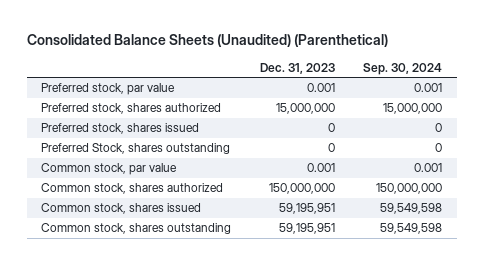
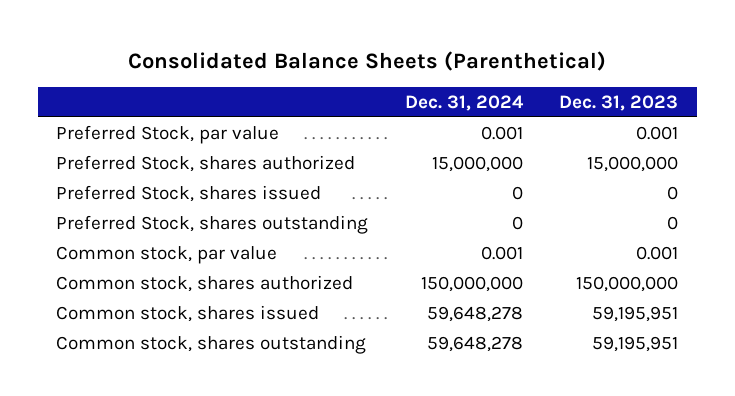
- Consolidated Balance Sheets (Unaudited) (Parenthetical)
+ Consolidated Balance Sheets (Parenthetical)
- | Dec. 31, 2023 | Sep. 30, 2024
+ | Dec. 31, 2024 | Dec. 31, 2023
- Preferred stock, par value | 0.001 | 0.001
- Preferred stock, shares authorized | 15,000,000 | 15,000,000
- Preferred stock, shares issued | 0 | 0
+ Preferred Stock, par value | 0.001 | 0.001
+ Preferred Stock, shares authorized | 15,000,000 | 15,000,000
+ Preferred Stock, shares issued | 0 | 0

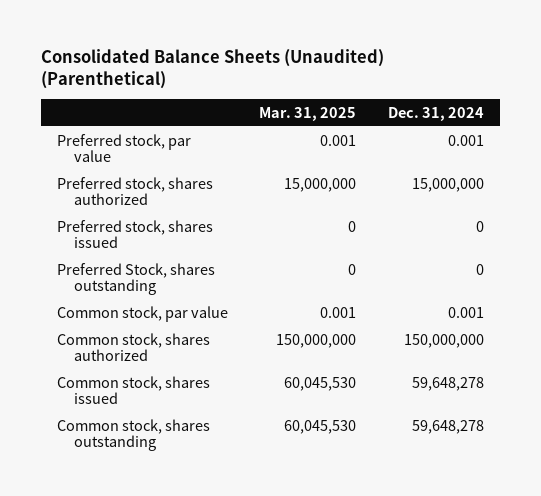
- Consolidated Balance Sheets (Parenthetical)
+ Consolidated Balance Sheets (Unaudited) (Parenthetical)
- | Dec. 31, 2024 | Dec. 31, 2023
+ | Mar. 31, 2025 | Dec. 31, 2024
- Preferred Stock, par value | 0.001 | 0.001
- Preferred Stock, shares authorized | 15,000,000 | 15,000,000
- Preferred Stock, shares issued | 0 | 0
+ Preferred stock, par value | 0.001 | 0.001
+ Preferred stock, shares authorized | 15,000,000 | 15,000,000
+ Preferred stock, shares issued | 0 | 0

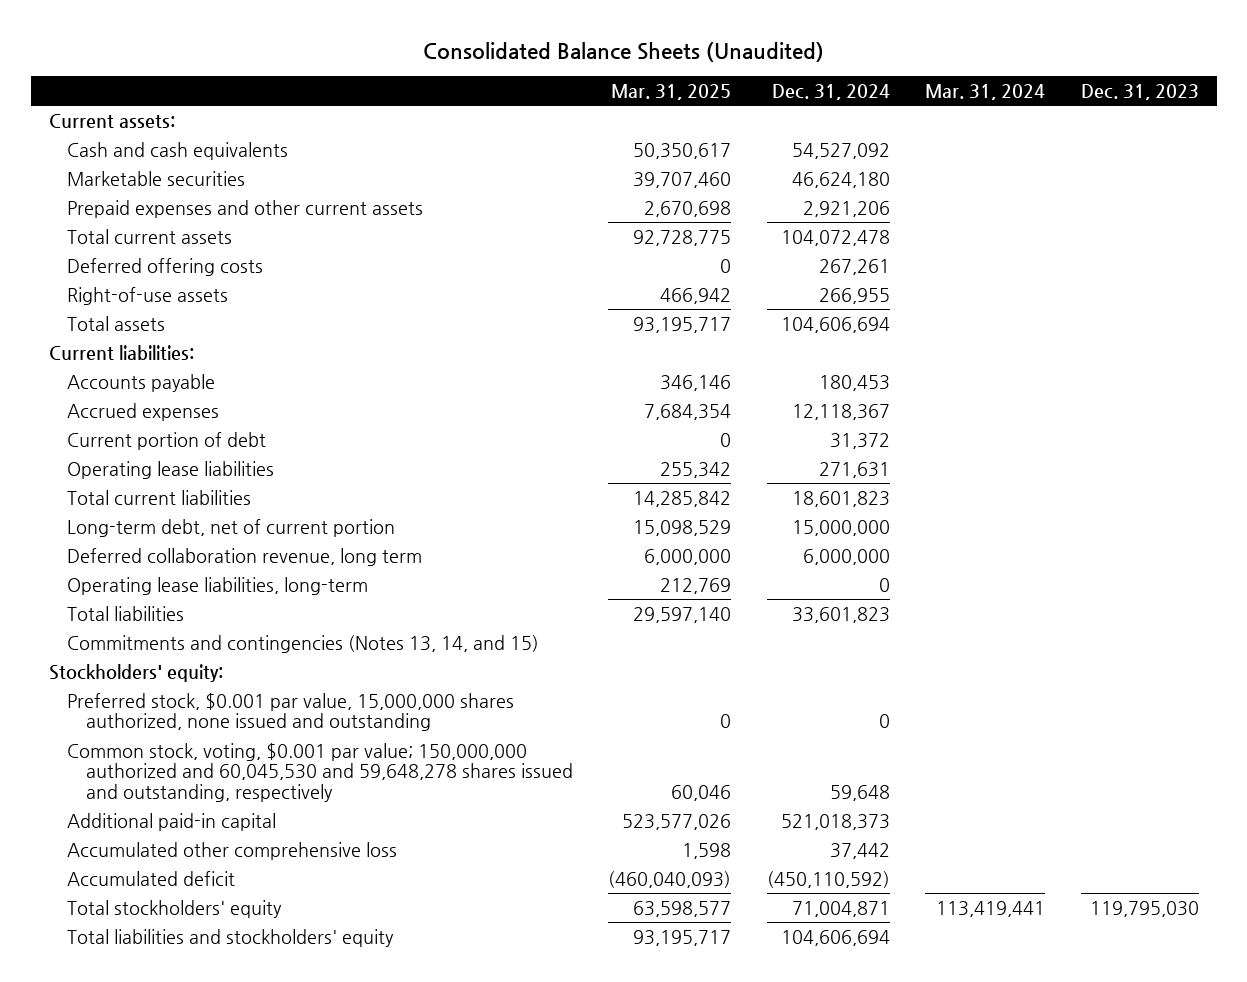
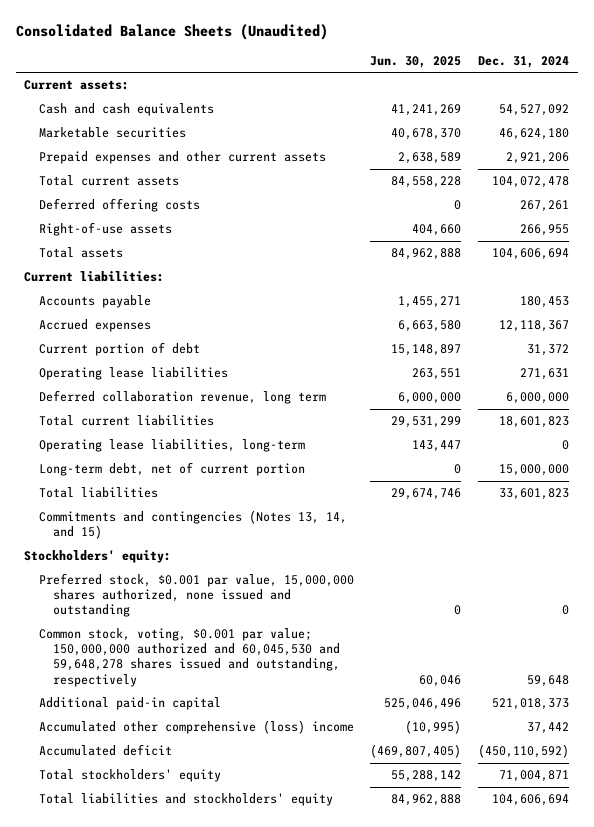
- | Mar. 31, 2025 | Dec. 31, 2024 | Mar. 31, 2024 | Dec. 31, 2023
+ | Jun. 30, 2025 | Dec. 31, 2024
moved down: Total current liabilities | 29,531,299 | 18,601,823
moved down: Long-term debt, net of current portion | 0 | 15,000,000
- Accumulated other comprehensive loss | 1,598 | 37,442 | |
+ Accumulated other comprehensive (loss) income | (10,995) | 37,442

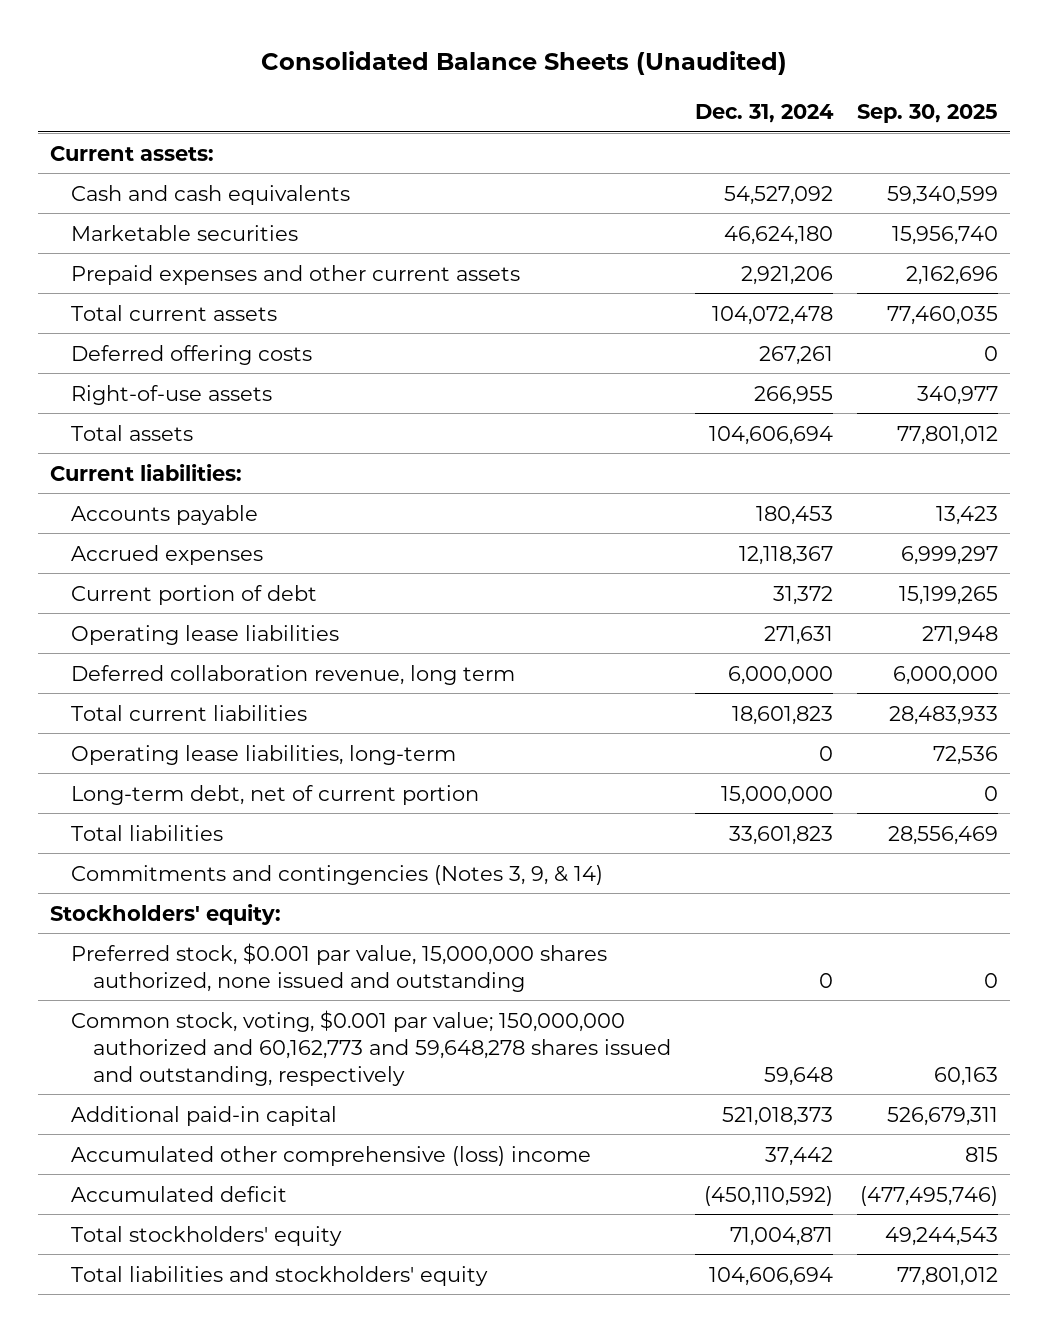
- | Jun. 30, 2025 | Dec. 31, 2024
+ | Dec. 31, 2024 | Sep. 30, 2025
- Commitments and contingencies (Notes 13, 14, and 15)
+ Commitments and contingencies (Notes 3, 9, & 14)
- Common stock, voting, $0.001 par value; 150,000,000 authorized and 60,045,530 and 59,648,278 shares issued and outstanding, respectively | 60,046 | 59,648
+ Common stock, voting, $0.001 par value; 150,000,000 authorized and 60,162,773 and 59,648,278 shares issued and outstanding, respectively | 59,648 | 60,163

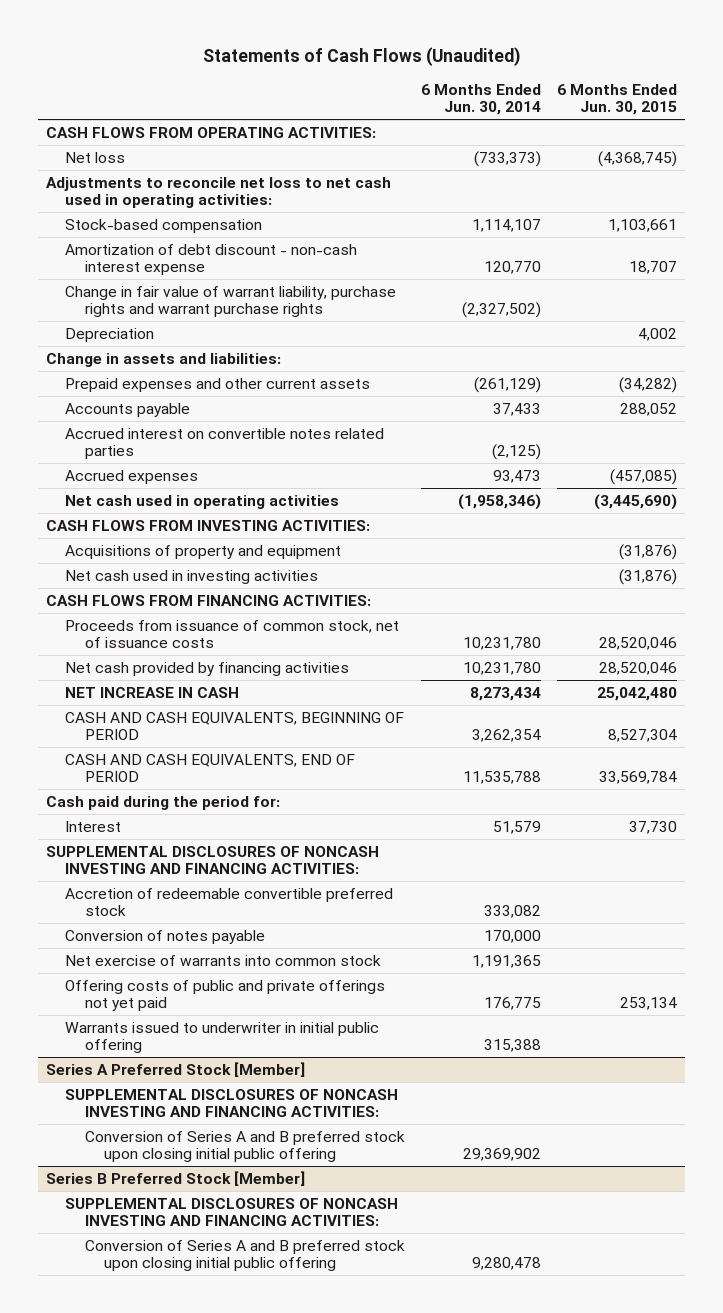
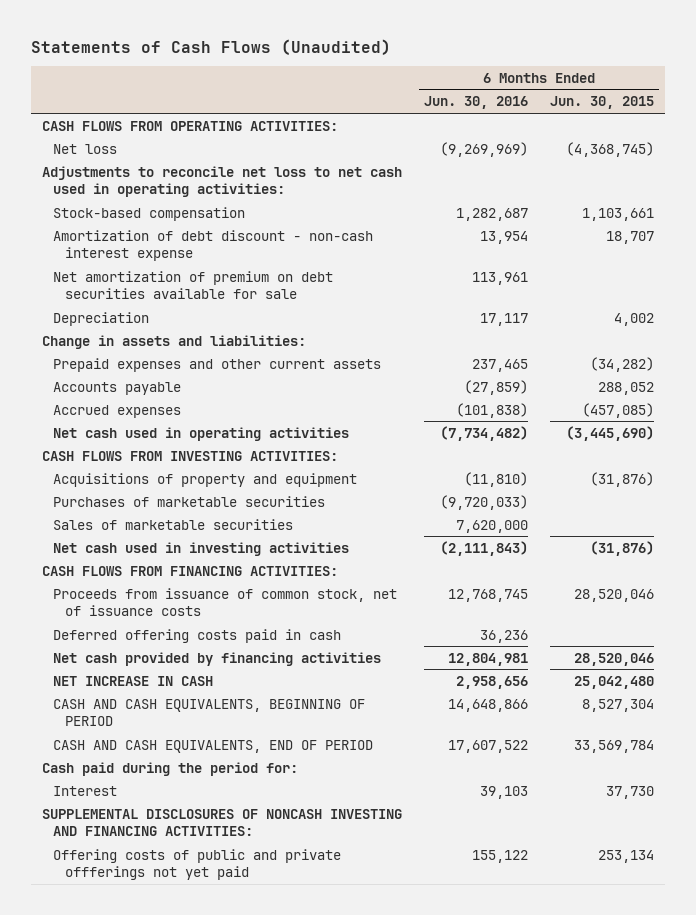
- | 6 Months Ended Jun. 30, 2014 | 6 Months Ended Jun. 30, 2015
+ | 6 Months Ended Jun. 30, 2016 | 6 Months Ended Jun. 30, 2015
- Change in fair value of warrant liability, purchase rights and warrant purchase rights | (2,327,502) |
+ Net amortization of premium on debt securities available for sale | 113,961 |
- Accrued interest on convertible notes related parties | (2,125) |
+ Purchases of marketable securities | (9,720,033) |
+ Sales of marketable securities | 7,620,000 |
+ Deferred offering costs paid in cash | 36,236 |
- Accretion of redeemable convertible preferred stock | 333,082 |
- Conversion of notes payable | 170,000 |
- Net exercise of warrants into common stock | 1,191,365 |
- Offering costs of public and private offerings not yet paid | 176,775 | 253,134
- Warrants issued to underwriter in initial public offering | 315,388 |
- Series A Preferred Stock [Member]
- SUPPLEMENTAL DISCLOSURES OF NONCASH INVESTING AND FINANCING ACTIVITIES:
- Conversion of Series A and B preferred stock upon closing initial public offering | 29,369,902 |
- Series B Preferred Stock [Member]
- SUPPLEMENTAL DISCLOSURES OF NONCASH INVESTING AND FINANCING ACTIVITIES:
- Conversion of Series A and B preferred stock upon closing initial public offering | 9,280,478 |
+ Offering costs of public and private offferings not yet paid | 155,122 | 253,134

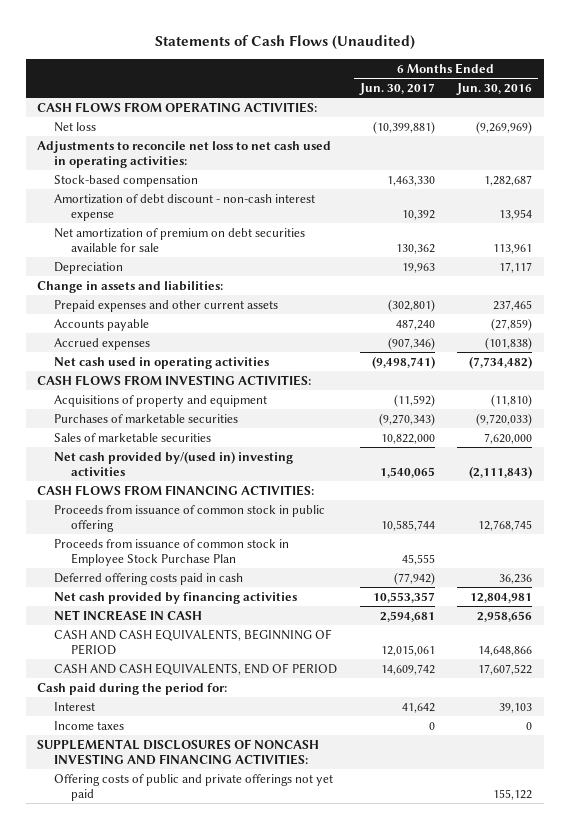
- | 6 Months Ended Jun. 30, 2016 | 6 Months Ended Jun. 30, 2015
+ | 6 Months Ended Jun. 30, 2017 | 6 Months Ended Jun. 30, 2016
- Net cash used in investing activities | (2,111,843) | (31,876)
+ Net cash provided by/(used in) investing activities | 1,540,065 | (2,111,843)
- Proceeds from issuance of common stock, net of issuance costs | 12,768,745 | 28,520,046
+ Proceeds from issuance of common stock in public offering | 10,585,744 | 12,768,745
+ Proceeds from issuance of common stock in Employee Stock Purchase Plan | 45,555 |
+ Income taxes | 0 | 0
- Offering costs of public and private offferings not yet paid | 155,122 | 253,134
+ Offering costs of public and private offerings not yet paid | | 155,122

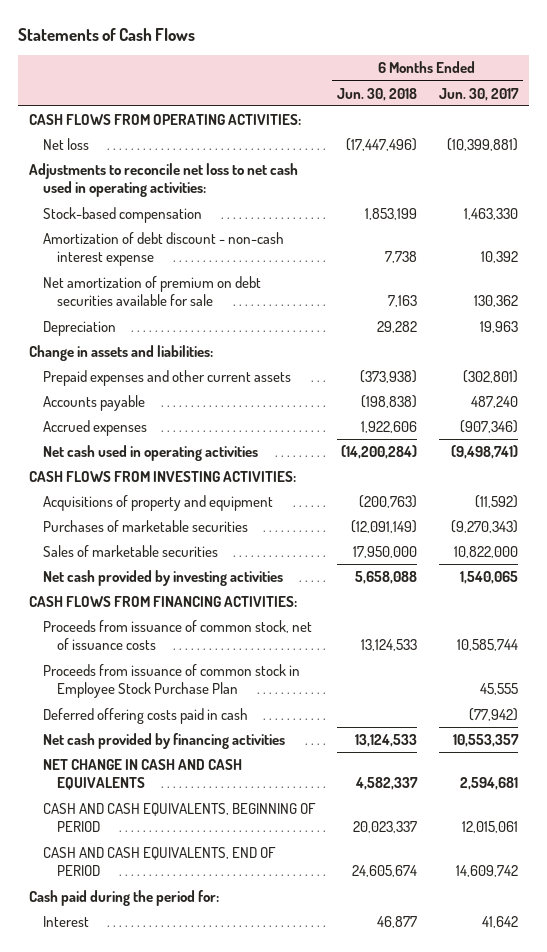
- Statements of Cash Flows (Unaudited)
+ Statements of Cash Flows
- | 6 Months Ended Jun. 30, 2017 | 6 Months Ended Jun. 30, 2016
+ | 6 Months Ended Jun. 30, 2018 | 6 Months Ended Jun. 30, 2017
- Net cash provided by/(used in) investing activities | 1,540,065 | (2,111,843)
+ Net cash provided by investing activities | 5,658,088 | 1,540,065
- Proceeds from issuance of common stock in public offering | 10,585,744 | 12,768,745
+ Proceeds from issuance of common stock, net of issuance costs | 13,124,533 | 10,585,744
- NET INCREASE IN CASH | 2,594,681 | 2,958,656
+ NET CHANGE IN CASH AND CASH EQUIVALENTS | 4,582,337 | 2,594,681
- Income taxes | 0 | 0
- SUPPLEMENTAL DISCLOSURES OF NONCASH INVESTING AND FINANCING ACTIVITIES:
- Offering costs of public and private offerings not yet paid | | 155,122

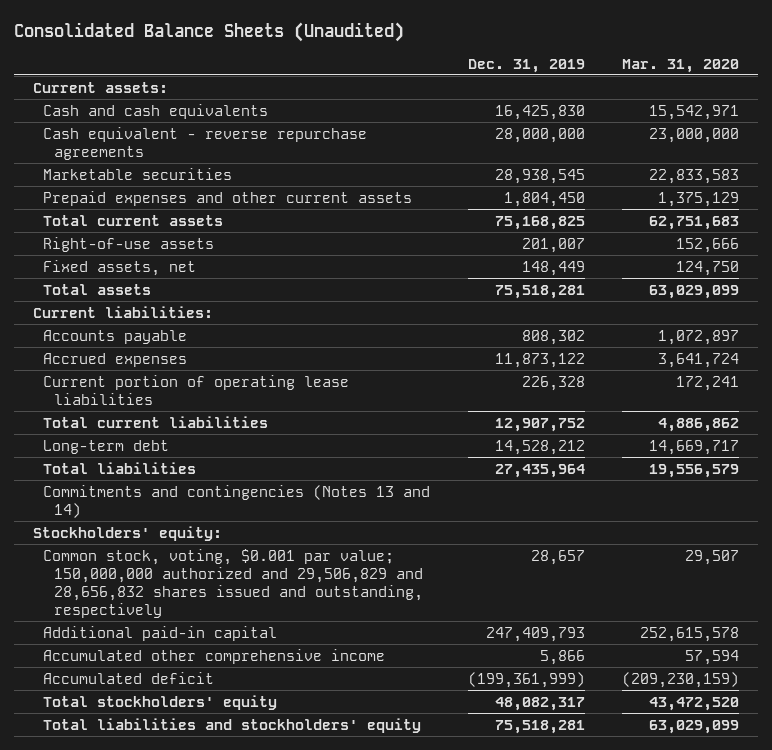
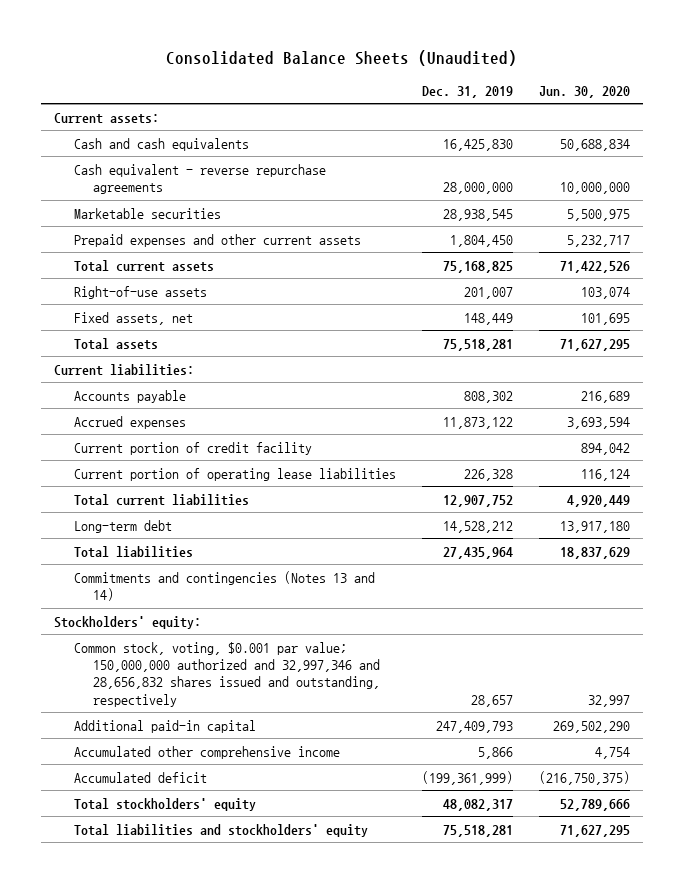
- | Dec. 31, 2019 | Mar. 31, 2020
+ | Dec. 31, 2019 | Jun. 30, 2020
+ Current portion of credit facility | | 894,042
- Common stock, voting, $0.001 par value; 150,000,000 authorized and 29,506,829 and 28,656,832 shares issued and outstanding, respectively | 28,657 | 29,507
+ Common stock, voting, $0.001 par value; 150,000,000 authorized and 32,997,346 and 28,656,832 shares issued and outstanding, respectively | 28,657 | 32,997

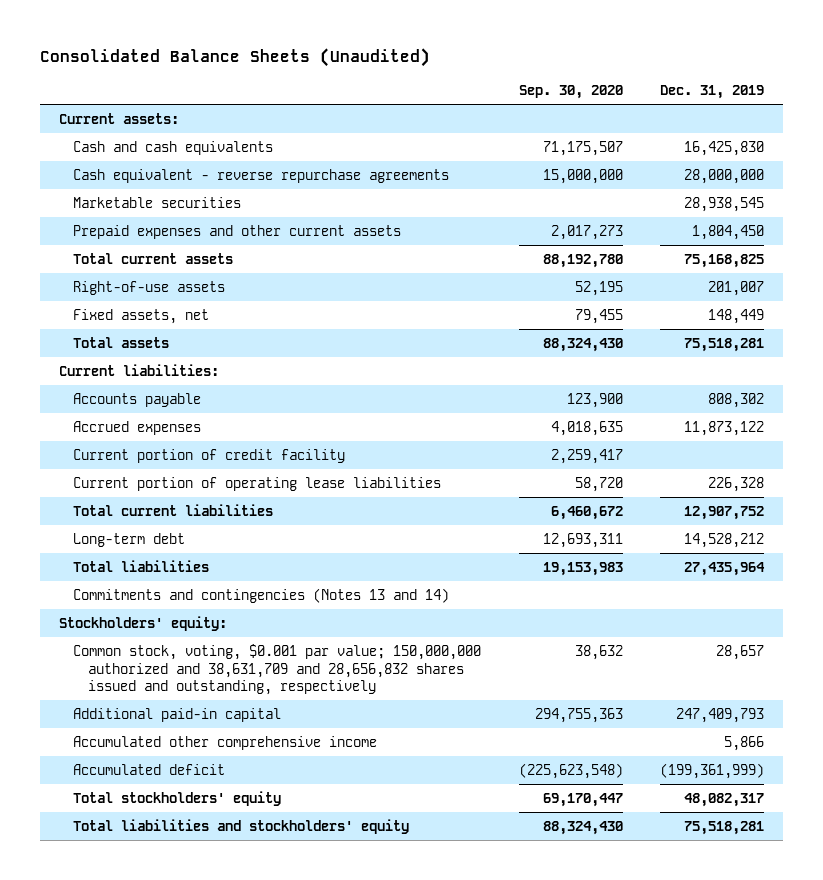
- | Dec. 31, 2019 | Jun. 30, 2020
+ | Sep. 30, 2020 | Dec. 31, 2019
- Common stock, voting, $0.001 par value; 150,000,000 authorized and 32,997,346 and 28,656,832 shares issued and outstanding, respectively | 28,657 | 32,997
+ Common stock, voting, $0.001 par value; 150,000,000 authorized and 38,631,709 and 28,656,832 shares issued and outstanding, respectively | 38,632 | 28,657

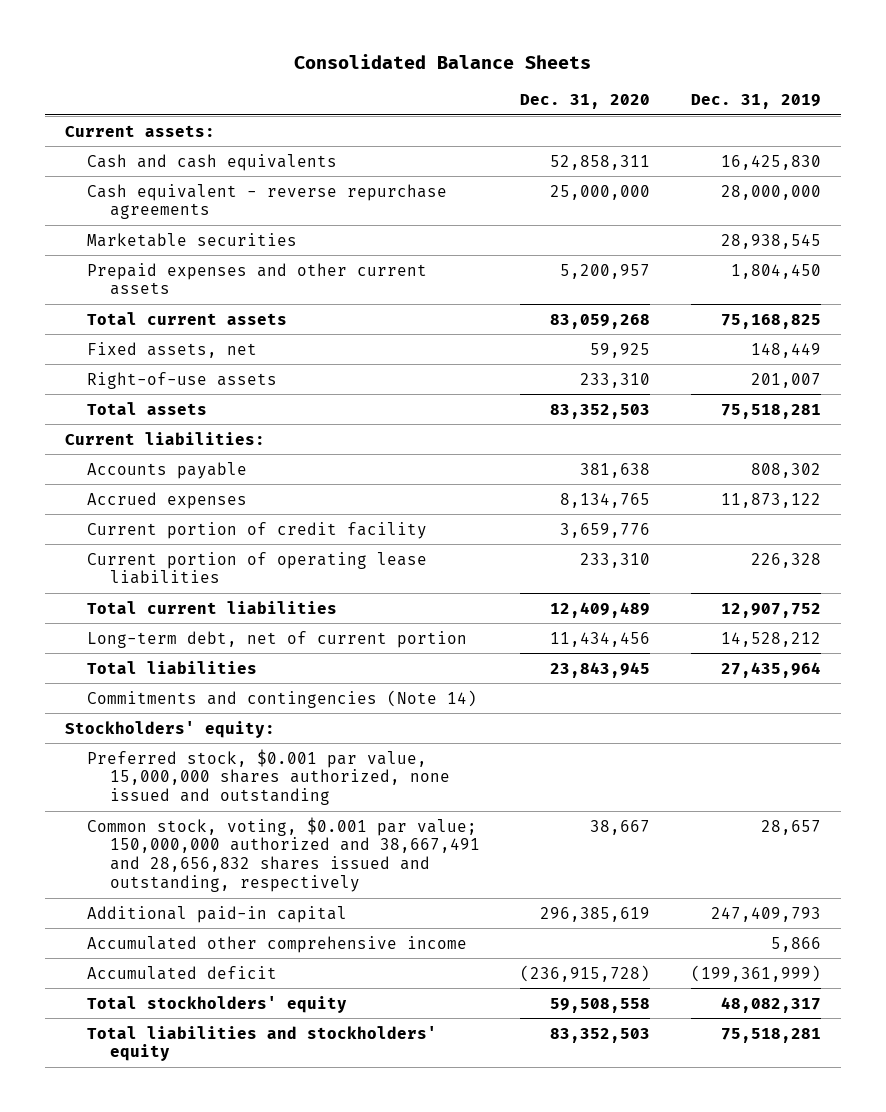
- Consolidated Balance Sheets (Unaudited)
+ Consolidated Balance Sheets
- | Sep. 30, 2020 | Dec. 31, 2019
+ | Dec. 31, 2020 | Dec. 31, 2019
moved down: Right-of-use assets | 233,310 | 201,007
- Long-term debt | 12,693,311 | 14,528,212
+ Long-term debt, net of current portion | 11,434,456 | 14,528,212
- Commitments and contingencies (Notes 13 and 14)
+ Commitments and contingencies (Note 14)
- Common stock, voting, $0.001 par value; 150,000,000 authorized and 38,631,709 and 28,656,832 shares issued and outstanding, respectively | 38,632 | 28,657
+ Preferred stock, $0.001 par value, 15,000,000 shares authorized, none issued and outstanding
+ Common stock, voting, $0.001 par value; 150,000,000 authorized and 38,667,491 and 28,656,832 shares issued and outstanding, respectively | 38,667 | 28,657

